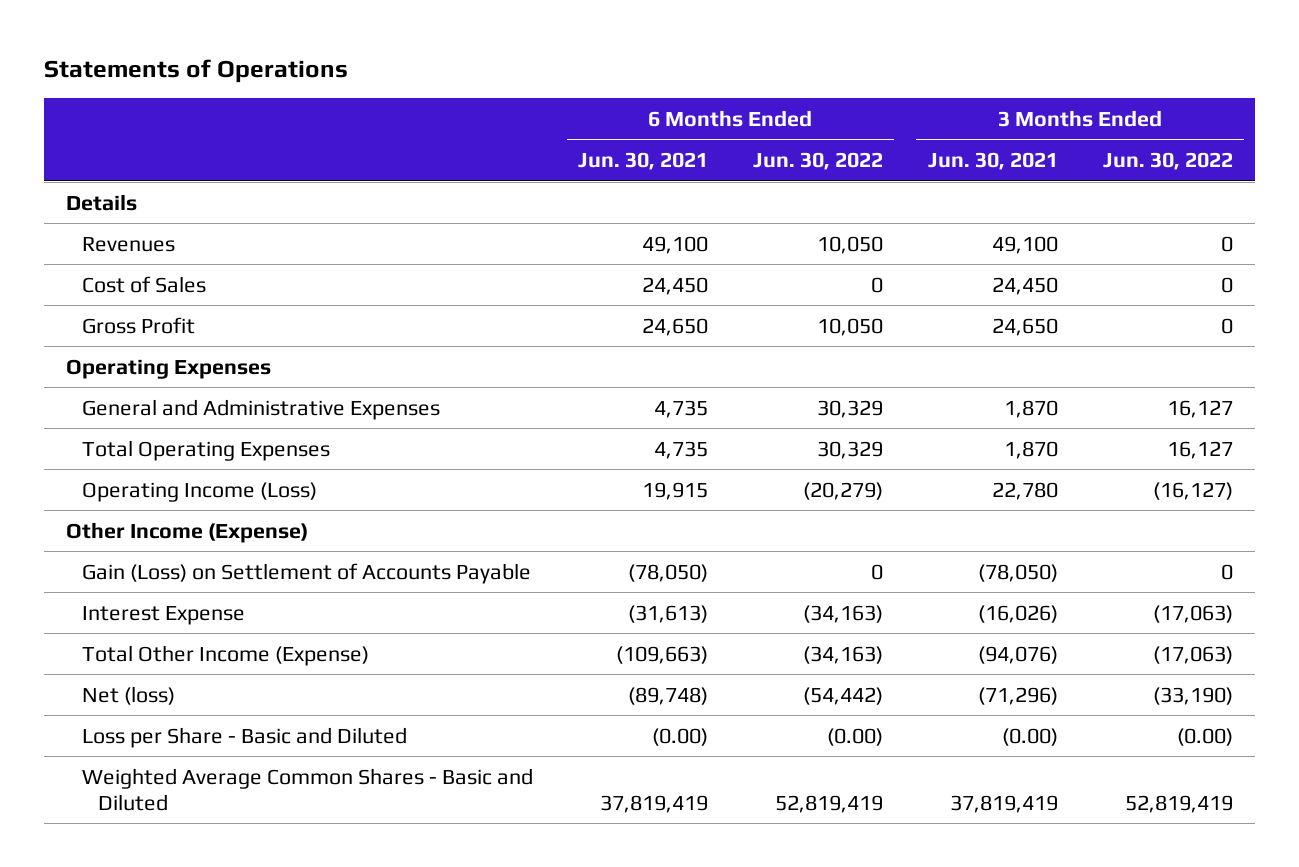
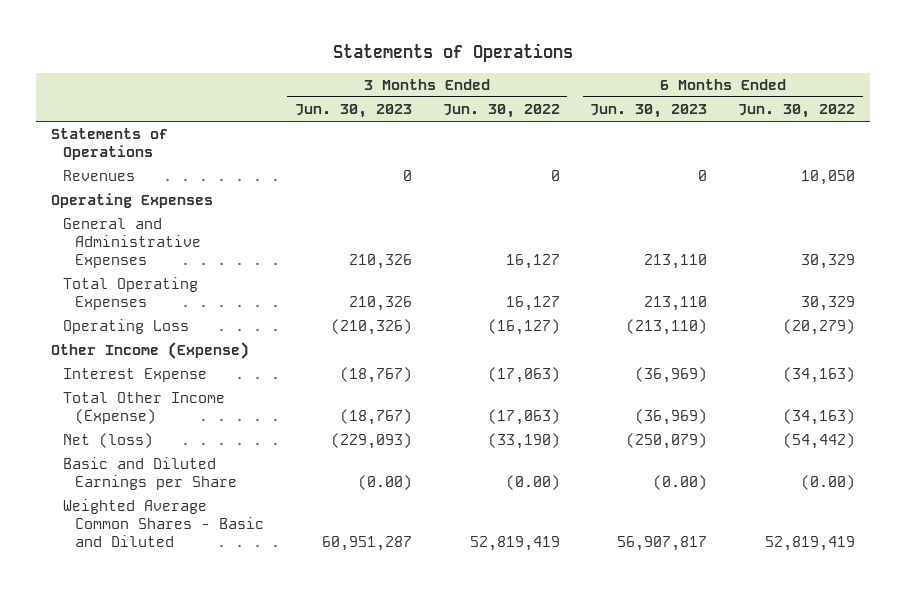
- | 6 Months Ended Jun. 30, 2021 | 6 Months Ended Jun. 30, 2022 | 3 Months Ended Jun. 30, 2021 | 3 Months Ended Jun. 30, 2022
+ | 3 Months Ended Jun. 30, 2023 | 3 Months Ended Jun. 30, 2022 | 6 Months Ended Jun. 30, 2023 | 6 Months Ended Jun. 30, 2022
- Details
+ Statements of Operations
- Cost of Sales | 24,450 | 0 | 24,450 | 0
- Gross Profit | 24,650 | 10,050 | 24,650 | 0
- Operating Income (Loss) | 19,915 | (20,279) | 22,780 | (16,127)
+ Operating Loss | (210,326) | (16,127) | (213,110) | (20,279)
- Gain (Loss) on Settlement of Accounts Payable | (78,050) | 0 | (78,050) | 0
- Loss per Share - Basic and Diluted | (0.00) | (0.00) | (0.00) | (0.00)
+ Basic and Diluted Earnings per Share | (0.00) | (0.00) | (0.00) | (0.00)

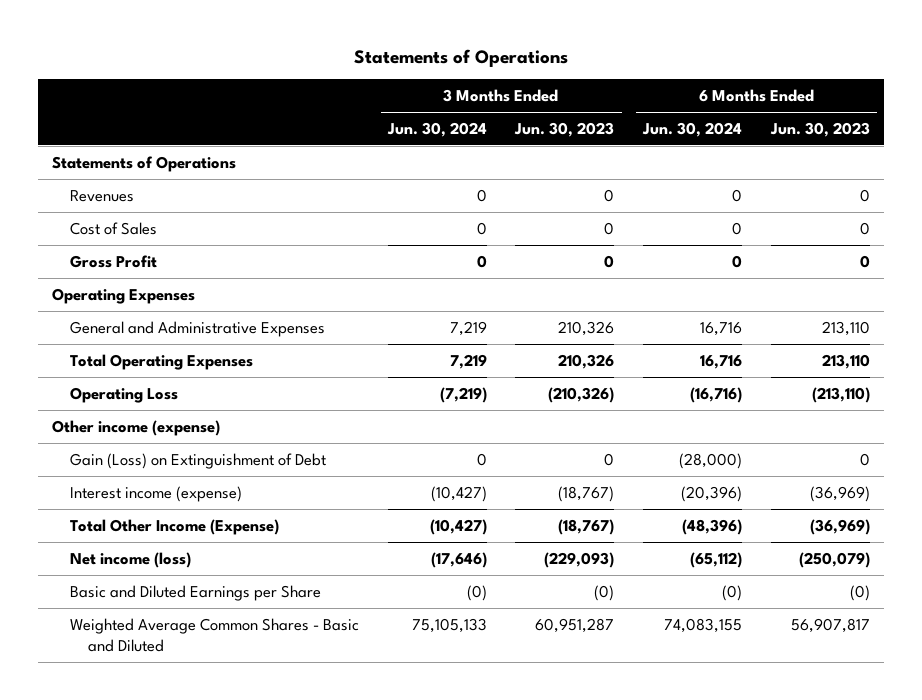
- | 3 Months Ended Jun. 30, 2023 | 3 Months Ended Jun. 30, 2022 | 6 Months Ended Jun. 30, 2023 | 6 Months Ended Jun. 30, 2022
+ | 3 Months Ended Jun. 30, 2024 | 3 Months Ended Jun. 30, 2023 | 6 Months Ended Jun. 30, 2024 | 6 Months Ended Jun. 30, 2023
+ Cost of Sales | 0 | 0 | 0 | 0
+ Gross Profit | 0 | 0 | 0 | 0
- Other Income (Expense)
- Interest Expense | (18,767) | (17,063) | (36,969) | (34,163)
+ Other income (expense)
+ Gain (Loss) on Extinguishment of Debt | 0 | 0 | (28,000) | 0
+ Interest income (expense) | (10,427) | (18,767) | (20,396) | (36,969)
- Net (loss) | (229,093) | (33,190) | (250,079) | (54,442)
- Basic and Diluted Earnings per Share | (0.00) | (0.00) | (0.00) | (0.00)
+ Net income (loss) | (17,646) | (229,093) | (65,112) | (250,079)
+ Basic and Diluted Earnings per Share | (0) | (0) | (0) | (0)

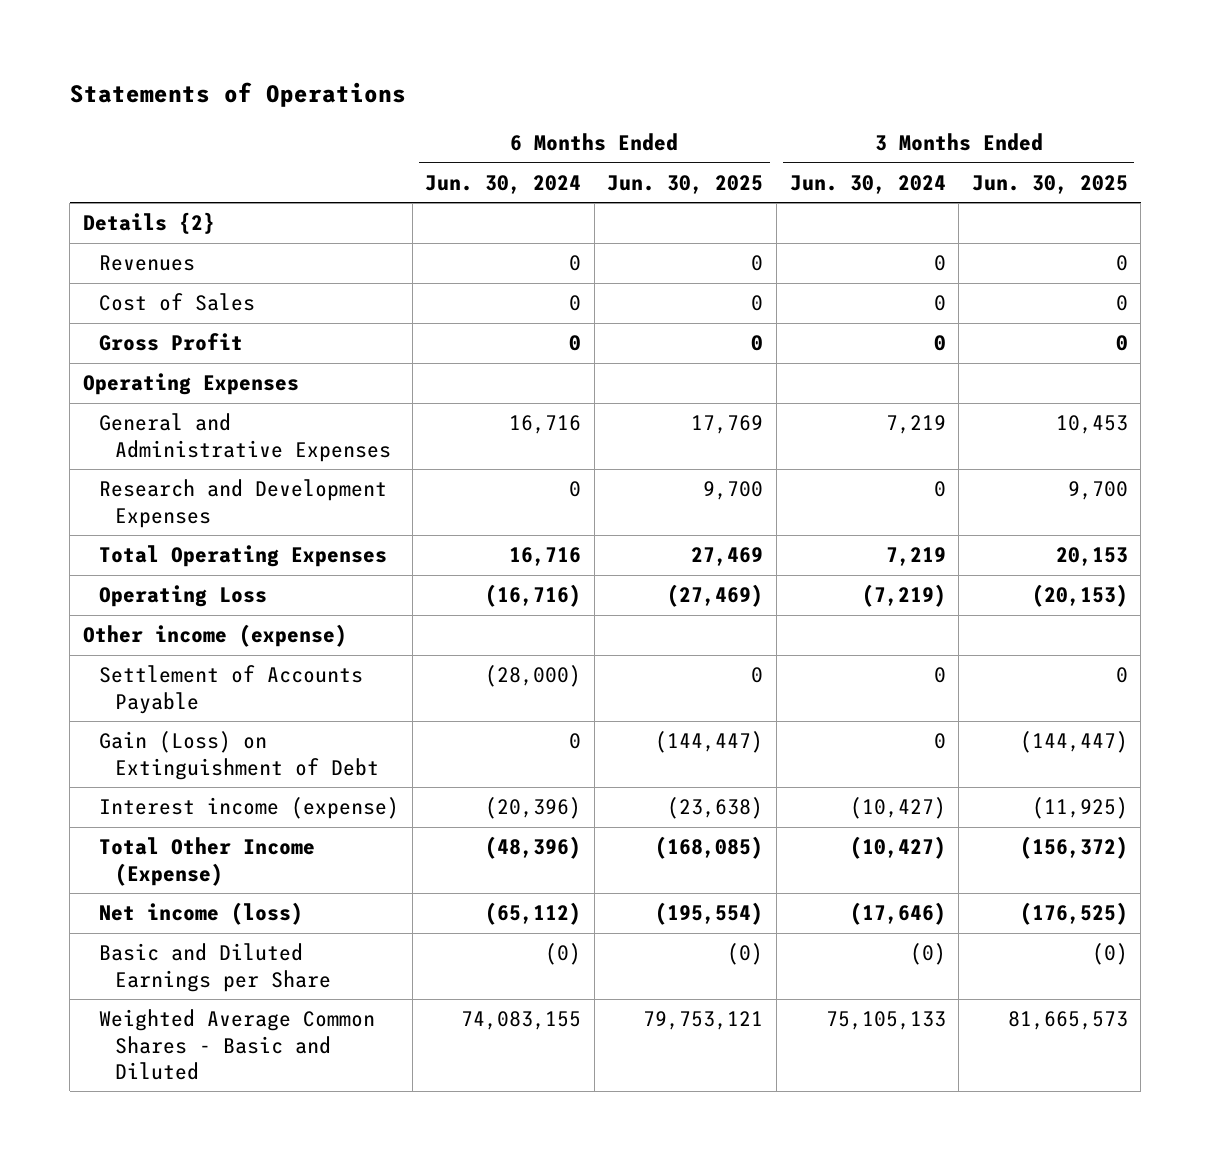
- | 3 Months Ended Jun. 30, 2024 | 3 Months Ended Jun. 30, 2023 | 6 Months Ended Jun. 30, 2024 | 6 Months Ended Jun. 30, 2023
+ | 6 Months Ended Jun. 30, 2024 | 6 Months Ended Jun. 30, 2025 | 3 Months Ended Jun. 30, 2024 | 3 Months Ended Jun. 30, 2025
- Statements of Operations
+ Details {2}
+ Research and Development Expenses | 0 | 9,700 | 0 | 9,700
- Gain (Loss) on Extinguishment of Debt | 0 | 0 | (28,000) | 0
+ Settlement of Accounts Payable | (28,000) | 0 | 0 | 0
+ Gain (Loss) on Extinguishment of Debt | 0 | (144,447) | 0 | (144,447)

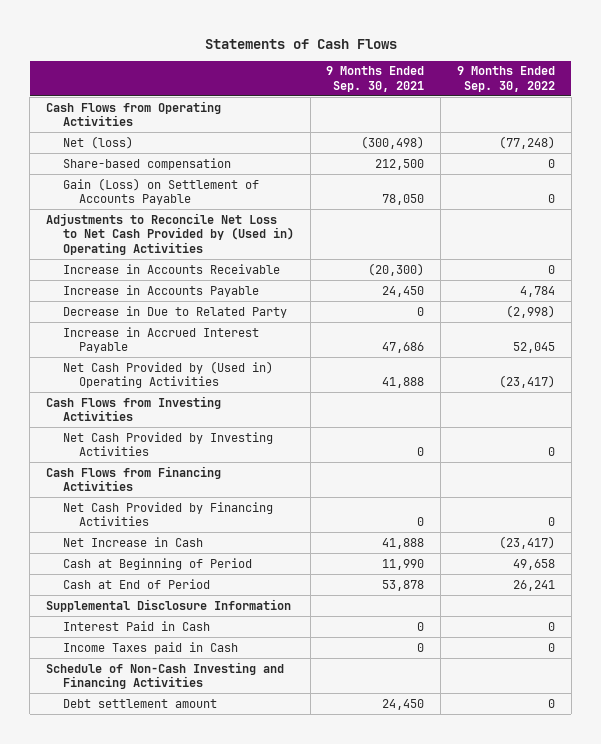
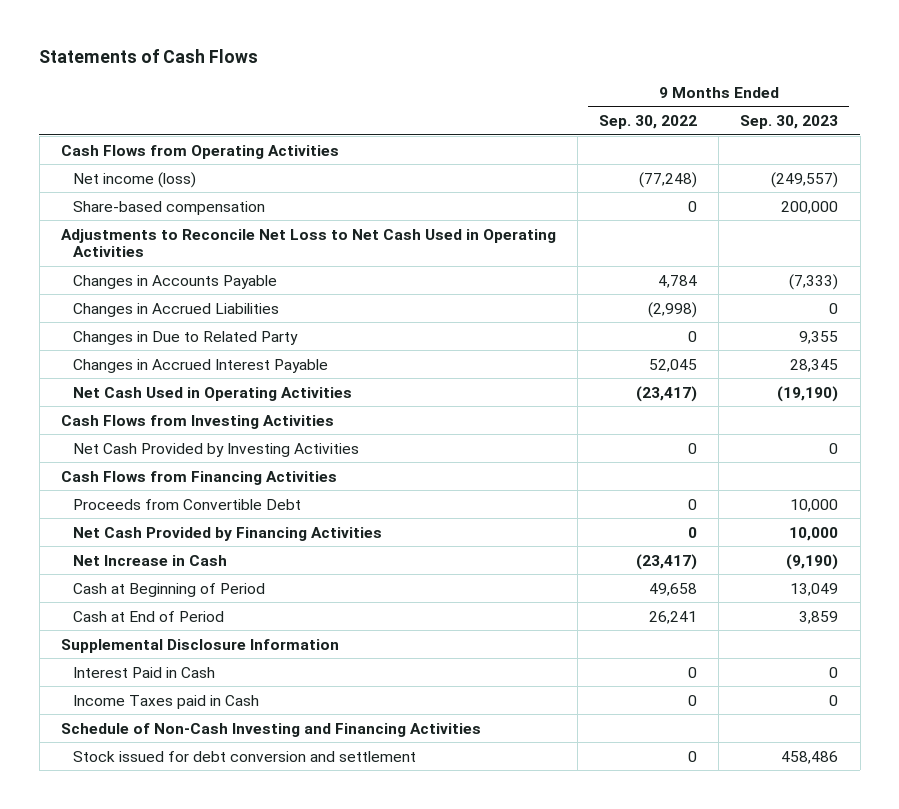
- | 9 Months Ended Sep. 30, 2021 | 9 Months Ended Sep. 30, 2022
+ | 9 Months Ended Sep. 30, 2022 | 9 Months Ended Sep. 30, 2023
- Net (loss) | (300,498) | (77,248)
+ Net income (loss) | (77,248) | (249,557)
- Gain (Loss) on Settlement of Accounts Payable | 78,050 | 0
- Adjustments to Reconcile Net Loss to Net Cash Provided by (Used in) Operating Activities
- Increase in Accounts Receivable | (20,300) | 0
- Increase in Accounts Payable | 24,450 | 4,784
- Decrease in Due to Related Party | 0 | (2,998)
- Increase in Accrued Interest Payable | 47,686 | 52,045
- Net Cash Provided by (Used in) Operating Activities | 41,888 | (23,417)
+ Adjustments to Reconcile Net Loss to Net Cash Used in Operating Activities
+ Changes in Accounts Payable | 4,784 | (7,333)
+ Changes in Accrued Liabilities | (2,998) | 0
+ Changes in Due to Related Party | 0 | 9,355
+ Changes in Accrued Interest Payable | 52,045 | 28,345
+ Net Cash Used in Operating Activities | (23,417) | (19,190)
+ Proceeds from Convertible Debt | 0 | 10,000
- Debt settlement amount | 24,450 | 0
+ Stock issued for debt conversion and settlement | 0 | 458,486

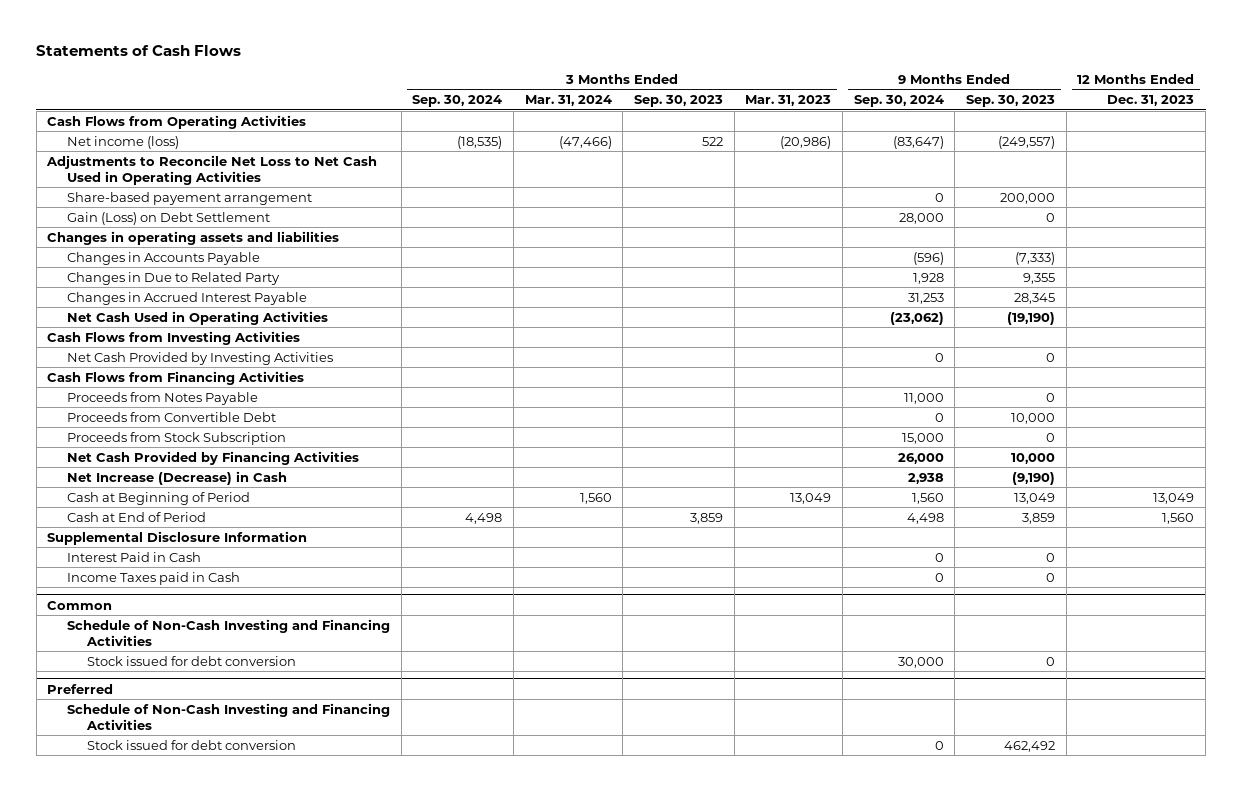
- | 9 Months Ended Sep. 30, 2022 | 9 Months Ended Sep. 30, 2023
+ | 3 Months Ended Sep. 30, 2024 | 3 Months Ended Mar. 31, 2024 | 3 Months Ended Sep. 30, 2023 | 3 Months Ended Mar. 31, 2023 | 9 Months Ended Sep. 30, 2024 | 9 Months Ended Sep. 30, 2023 | 12 Months Ended Dec. 31, 2023
- Share-based compensation | 0 | 200,000
+ Share-based payement arrangement | | | | | 0 | 200,000 |
+ Gain (Loss) on Debt Settlement | | | | | 28,000 | 0 |
+ Changes in operating assets and liabilities
- Changes in Accrued Liabilities | (2,998) | 0
+ Proceeds from Notes Payable | | | | | 11,000 | 0 |
+ Proceeds from Stock Subscription | | | | | 15,000 | 0 |
- Net Increase in Cash | (23,417) | (9,190)
+ Net Increase (Decrease) in Cash | | | | | 2,938 | (9,190) |
+ Common
- Stock issued for debt conversion and settlement | 0 | 458,486
+ Stock issued for debt conversion | | | | | 30,000 | 0 |
+ Preferred
+ Schedule of Non-Cash Investing and Financing Activities
+ Stock issued for debt conversion | | | | | 0 | 462,492 |

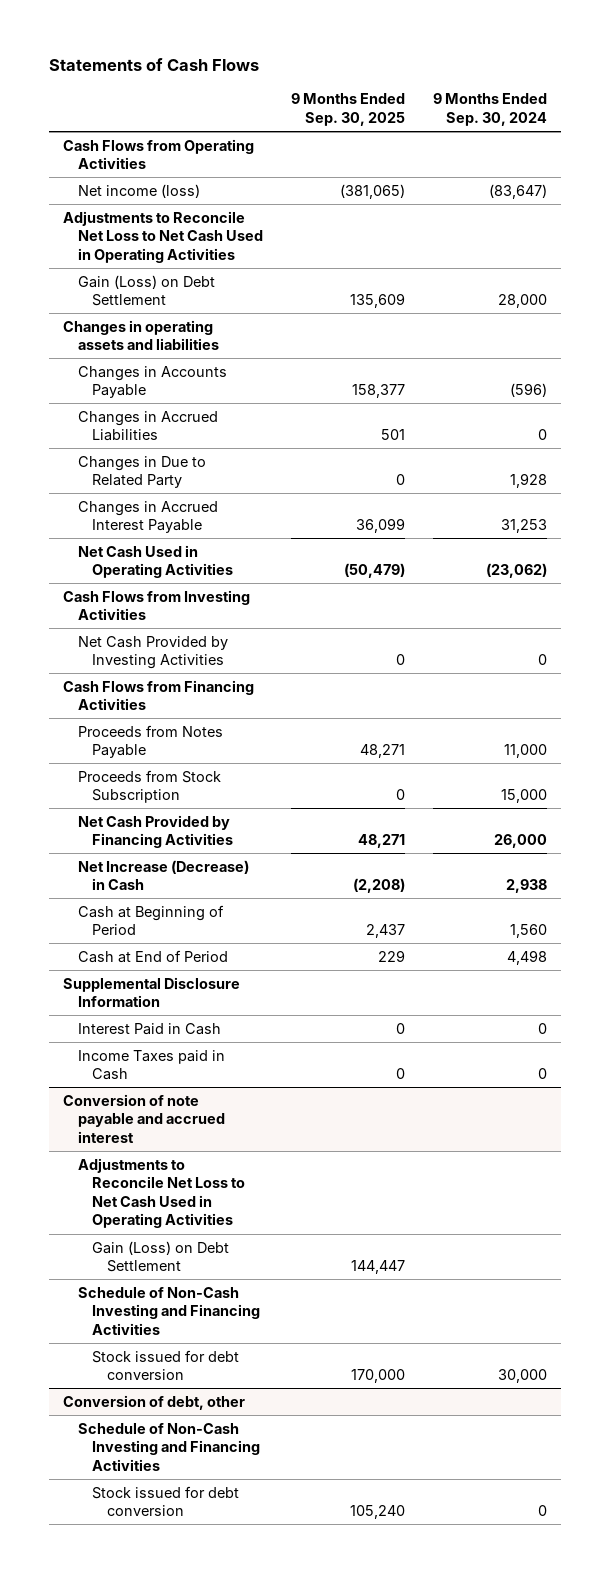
- | 3 Months Ended Sep. 30, 2024 | 3 Months Ended Mar. 31, 2024 | 3 Months Ended Sep. 30, 2023 | 3 Months Ended Mar. 31, 2023 | 9 Months Ended Sep. 30, 2024 | 9 Months Ended Sep. 30, 2023 | 12 Months Ended Dec. 31, 2023
+ | 9 Months Ended Sep. 30, 2025 | 9 Months Ended Sep. 30, 2024
- Share-based payement arrangement | | | | | 0 | 200,000 |
+ Changes in Accrued Liabilities | 501 | 0
- Proceeds from Convertible Debt | | | | | 0 | 10,000 |
- Common
+ Conversion of note payable and accrued interest
+ Adjustments to Reconcile Net Loss to Net Cash Used in Operating Activities
+ Gain (Loss) on Debt Settlement | 144,447 |
- Preferred
+ Conversion of debt, other

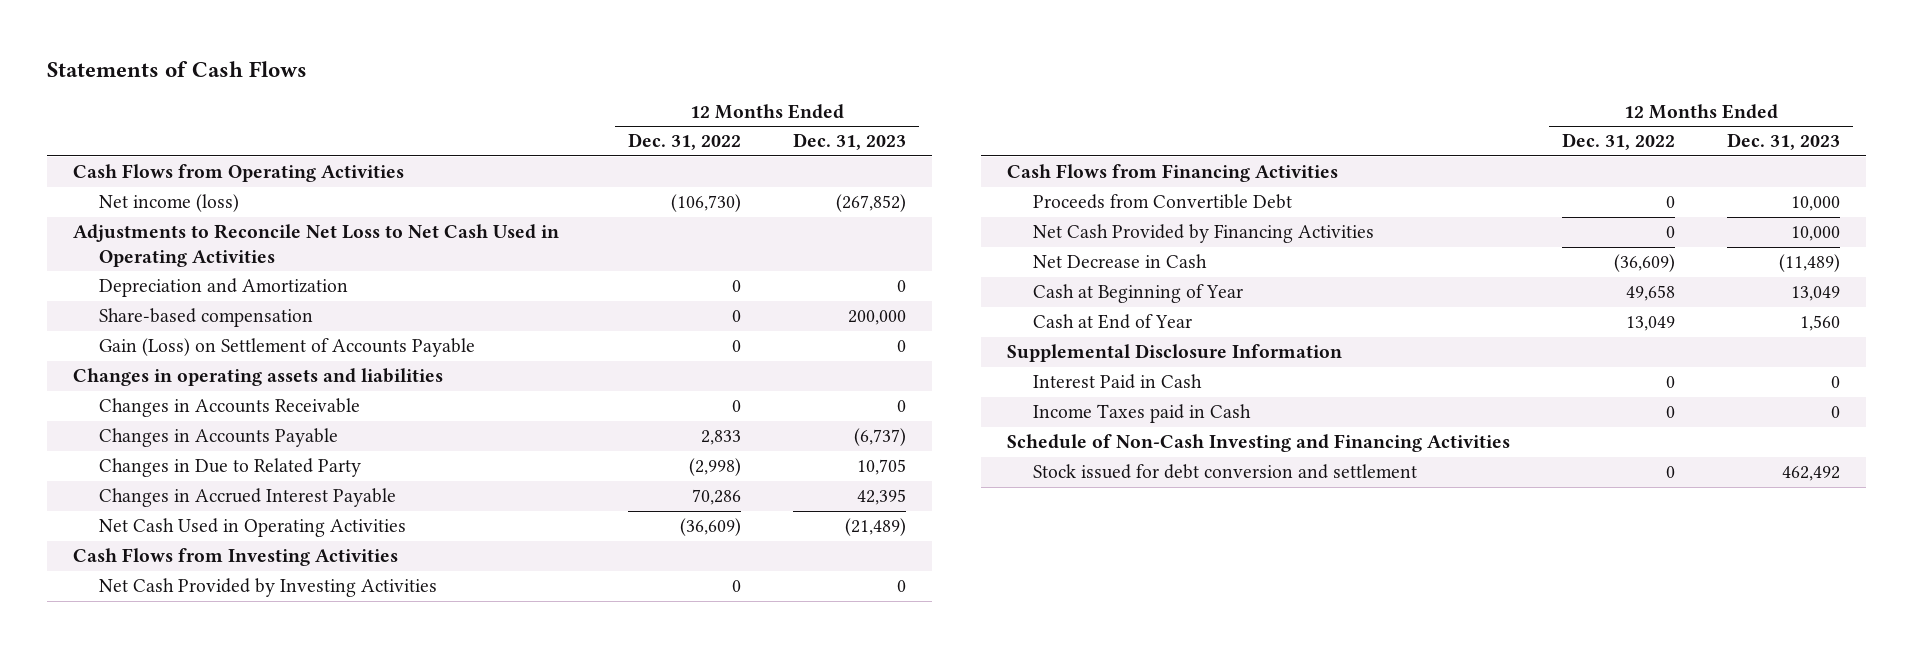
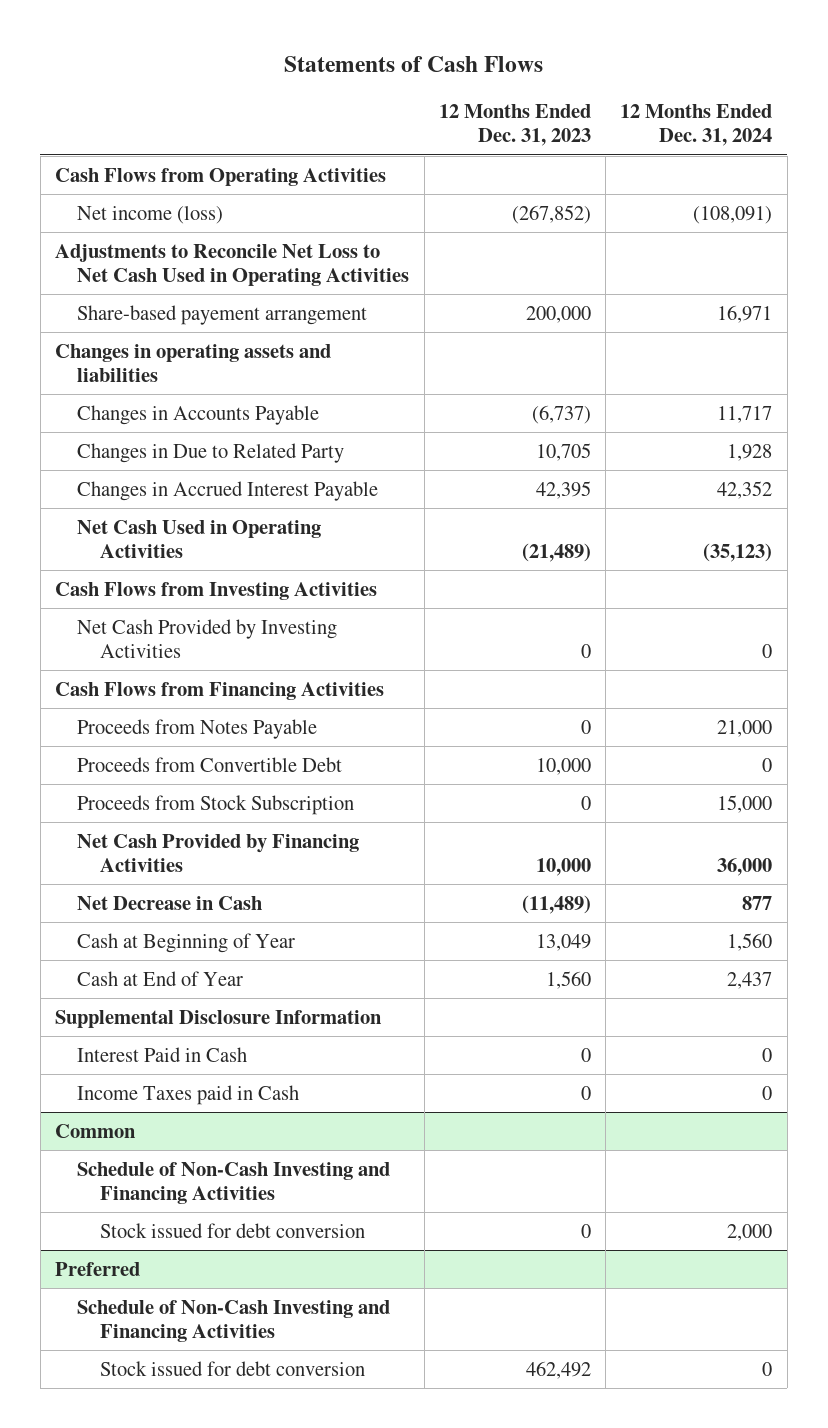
- | 12 Months Ended Dec. 31, 2022 | 12 Months Ended Dec. 31, 2023
+ | 12 Months Ended Dec. 31, 2023 | 12 Months Ended Dec. 31, 2024
- Depreciation and Amortization | 0 | 0
- Share-based compensation | 0 | 200,000
- Gain (Loss) on Settlement of Accounts Payable | 0 | 0
+ Share-based payement arrangement | 200,000 | 16,971
- Changes in Accounts Receivable | 0 | 0
+ Proceeds from Notes Payable | 0 | 21,000
+ Proceeds from Stock Subscription | 0 | 15,000
+ Common
- Stock issued for debt conversion and settlement | 0 | 462,492
+ Stock issued for debt conversion | 0 | 2,000
+ Preferred
+ Schedule of Non-Cash Investing and Financing Activities
+ Stock issued for debt conversion | 462,492 | 0

